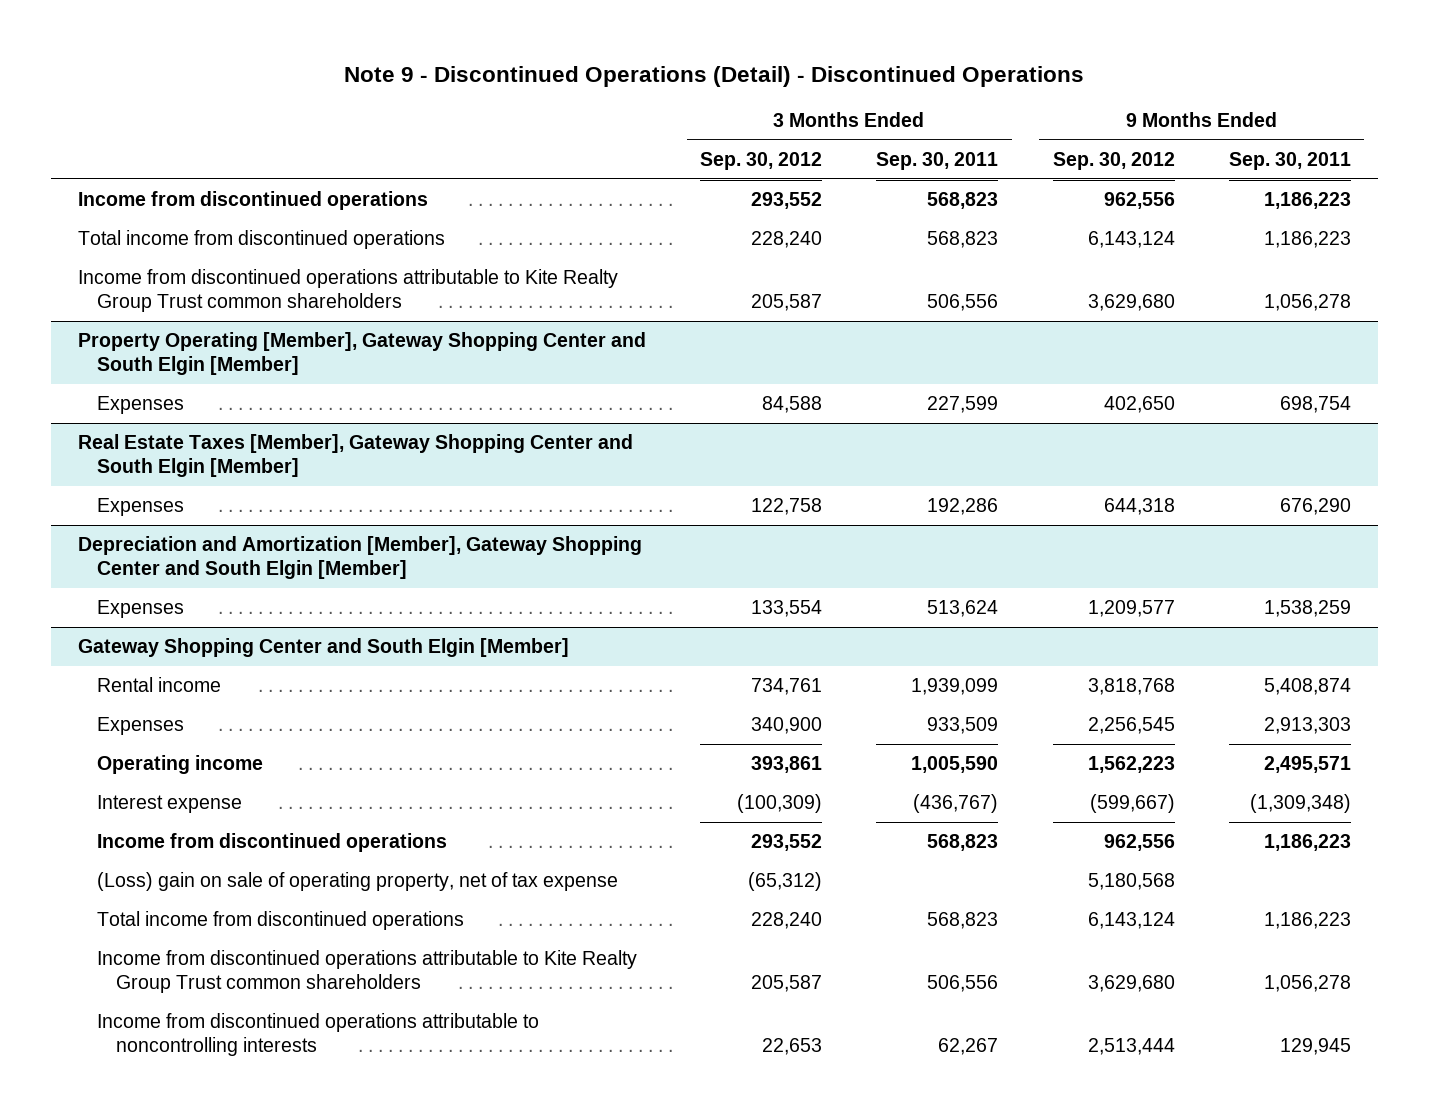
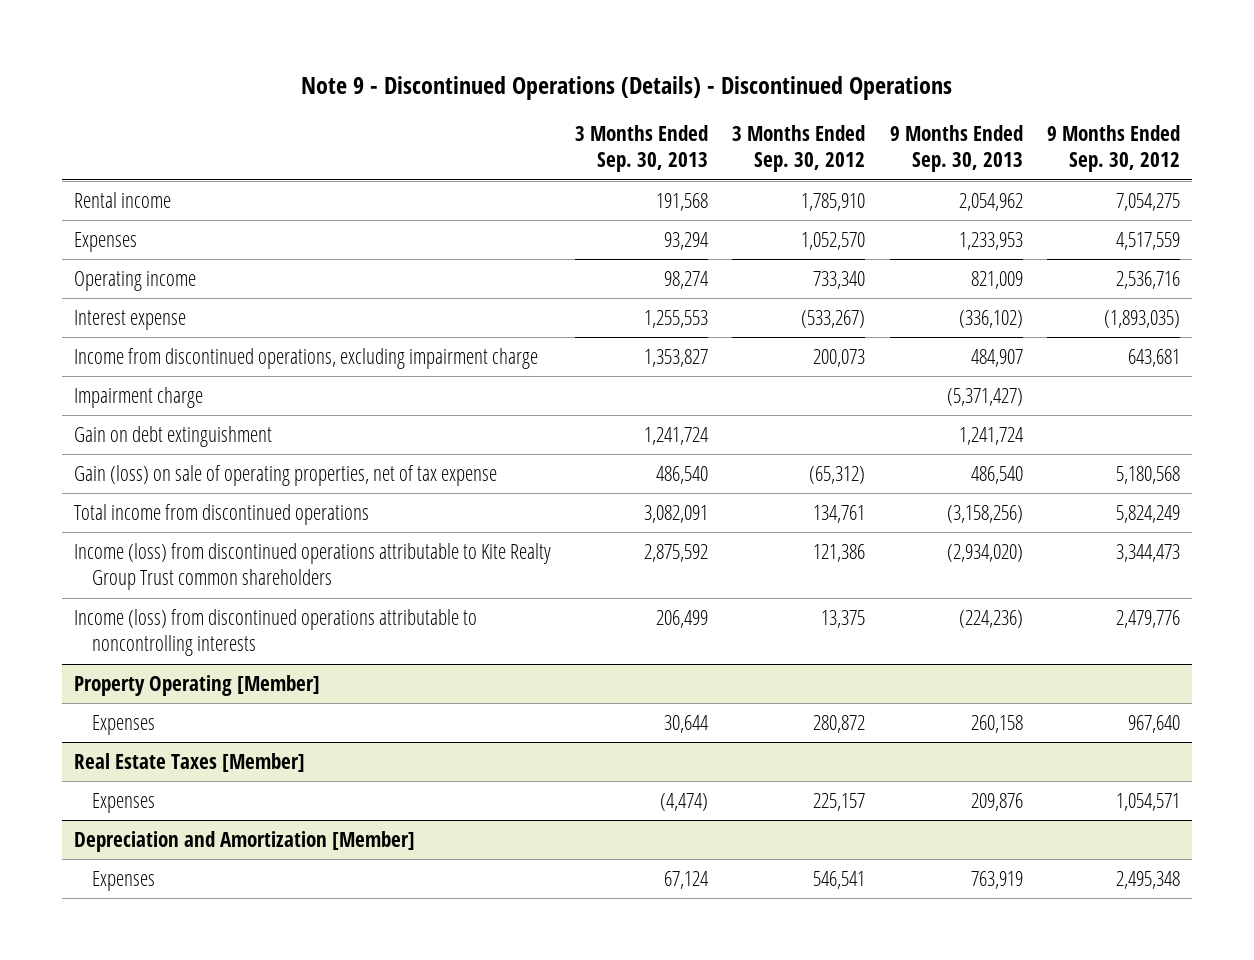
- Note 9 - Discontinued Operations (Detail) - Discontinued Operations
+ Note 9 - Discontinued Operations (Details) - Discontinued Operations
- | 3 Months Ended Sep. 30, 2012 | 3 Months Ended Sep. 30, 2011 | 9 Months Ended Sep. 30, 2012 | 9 Months Ended Sep. 30, 2011
+ | 3 Months Ended Sep. 30, 2013 | 3 Months Ended Sep. 30, 2012 | 9 Months Ended Sep. 30, 2013 | 9 Months Ended Sep. 30, 2012
- Income from discontinued operations | 293,552 | 568,823 | 962,556 | 1,186,223
- Total income from discontinued operations | 228,240 | 568,823 | 6,143,124 | 1,186,223
- Income from discontinued operations attributable to Kite Realty Group Trust common shareholders | 205,587 | 506,556 | 3,629,680 | 1,056,278
- Property Operating [Member], Gateway Shopping Center and South Elgin [Member]
- Expenses | 84,588 | 227,599 | 402,650 | 698,754
- Real Estate Taxes [Member], Gateway Shopping Center and South Elgin [Member]
- Expenses | 122,758 | 192,286 | 644,318 | 676,290
- Depreciation and Amortization [Member], Gateway Shopping Center and South Elgin [Member]
- Expenses | 133,554 | 513,624 | 1,209,577 | 1,538,259
- Gateway Shopping Center and South Elgin [Member]
- Rental income | 734,761 | 1,939,099 | 3,818,768 | 5,408,874
- Expenses | 340,900 | 933,509 | 2,256,545 | 2,913,303
- Operating income | 393,861 | 1,005,590 | 1,562,223 | 2,495,571
- Interest expense | (100,309) | (436,767) | (599,667) | (1,309,348)
- Income from discontinued operations | 293,552 | 568,823 | 962,556 | 1,186,223
- (Loss) gain on sale of operating property, net of tax expense | (65,312) | | 5,180,568 |
- Total income from discontinued operations | 228,240 | 568,823 | 6,143,124 | 1,186,223
- Income from discontinued operations attributable to Kite Realty Group Trust common shareholders | 205,587 | 506,556 | 3,629,680 | 1,056,278
- Income from discontinued operations attributable to noncontrolling interests | 22,653 | 62,267 | 2,513,444 | 129,945
+ Rental income | 191,568 | 1,785,910 | 2,054,962 | 7,054,275
+ Expenses | 93,294 | 1,052,570 | 1,233,953 | 4,517,559
+ Operating income | 98,274 | 733,340 | 821,009 | 2,536,716
+ Interest expense | 1,255,553 | (533,267) | (336,102) | (1,893,035)
+ Income from discontinued operations, excluding impairment charge | 1,353,827 | 200,073 | 484,907 | 643,681
+ Impairment charge | | | (5,371,427) |
+ Gain on debt extinguishment | 1,241,724 | | 1,241,724 |
+ Gain (loss) on sale of operating properties, net of tax expense | 486,540 | (65,312) | 486,540 | 5,180,568
+ Total income from discontinued operations | 3,082,091 | 134,761 | (3,158,256) | 5,824,249
+ Income (loss) from discontinued operations attributable to Kite Realty Group Trust common shareholders | 2,875,592 | 121,386 | (2,934,020) | 3,344,473
+ Income (loss) from discontinued operations attributable to noncontrolling interests | 206,499 | 13,375 | (224,236) | 2,479,776
+ Property Operating [Member]
+ Expenses | 30,644 | 280,872 | 260,158 | 967,640
+ Real Estate Taxes [Member]
+ Expenses | (4,474) | 225,157 | 209,876 | 1,054,571
+ Depreciation and Amortization [Member]
+ Expenses | 67,124 | 546,541 | 763,919 | 2,495,348

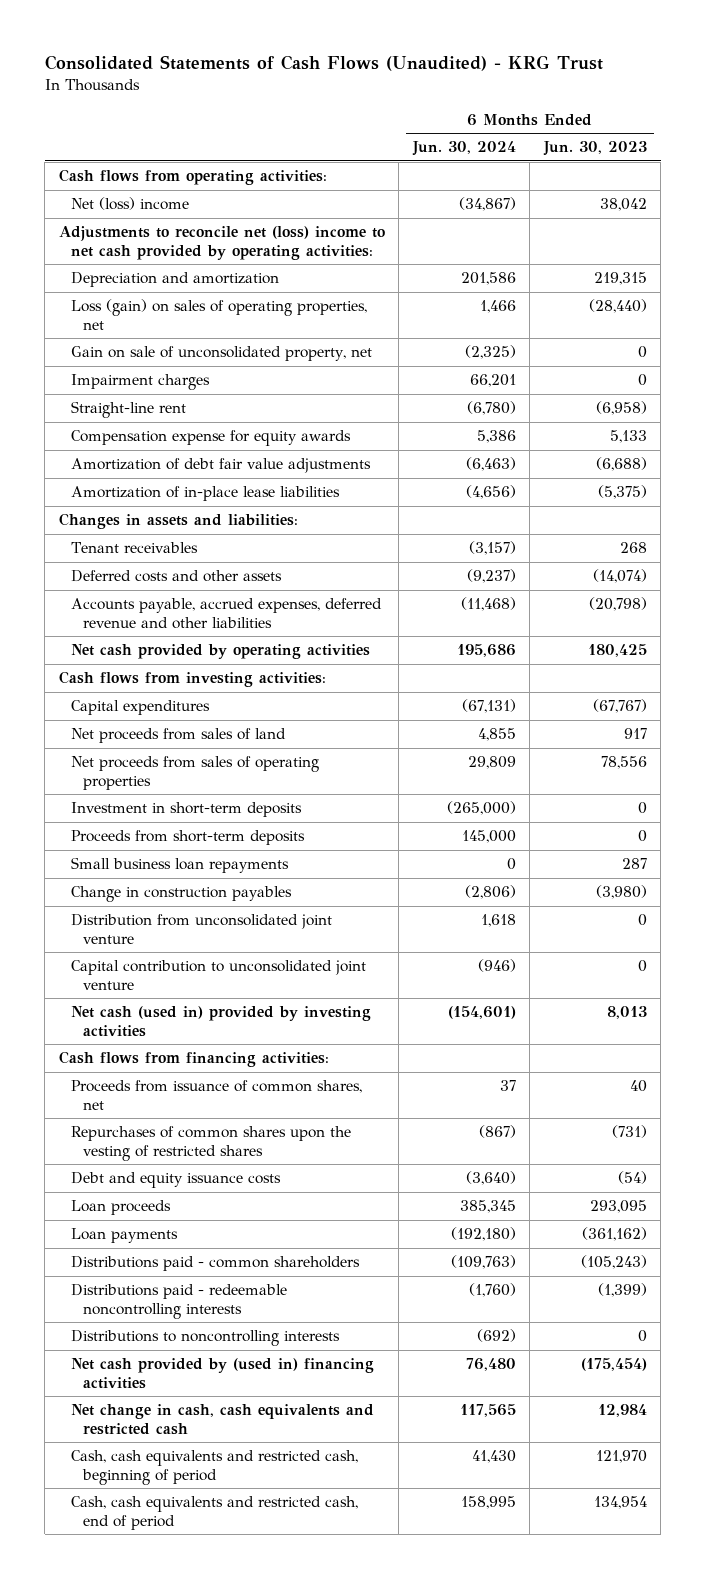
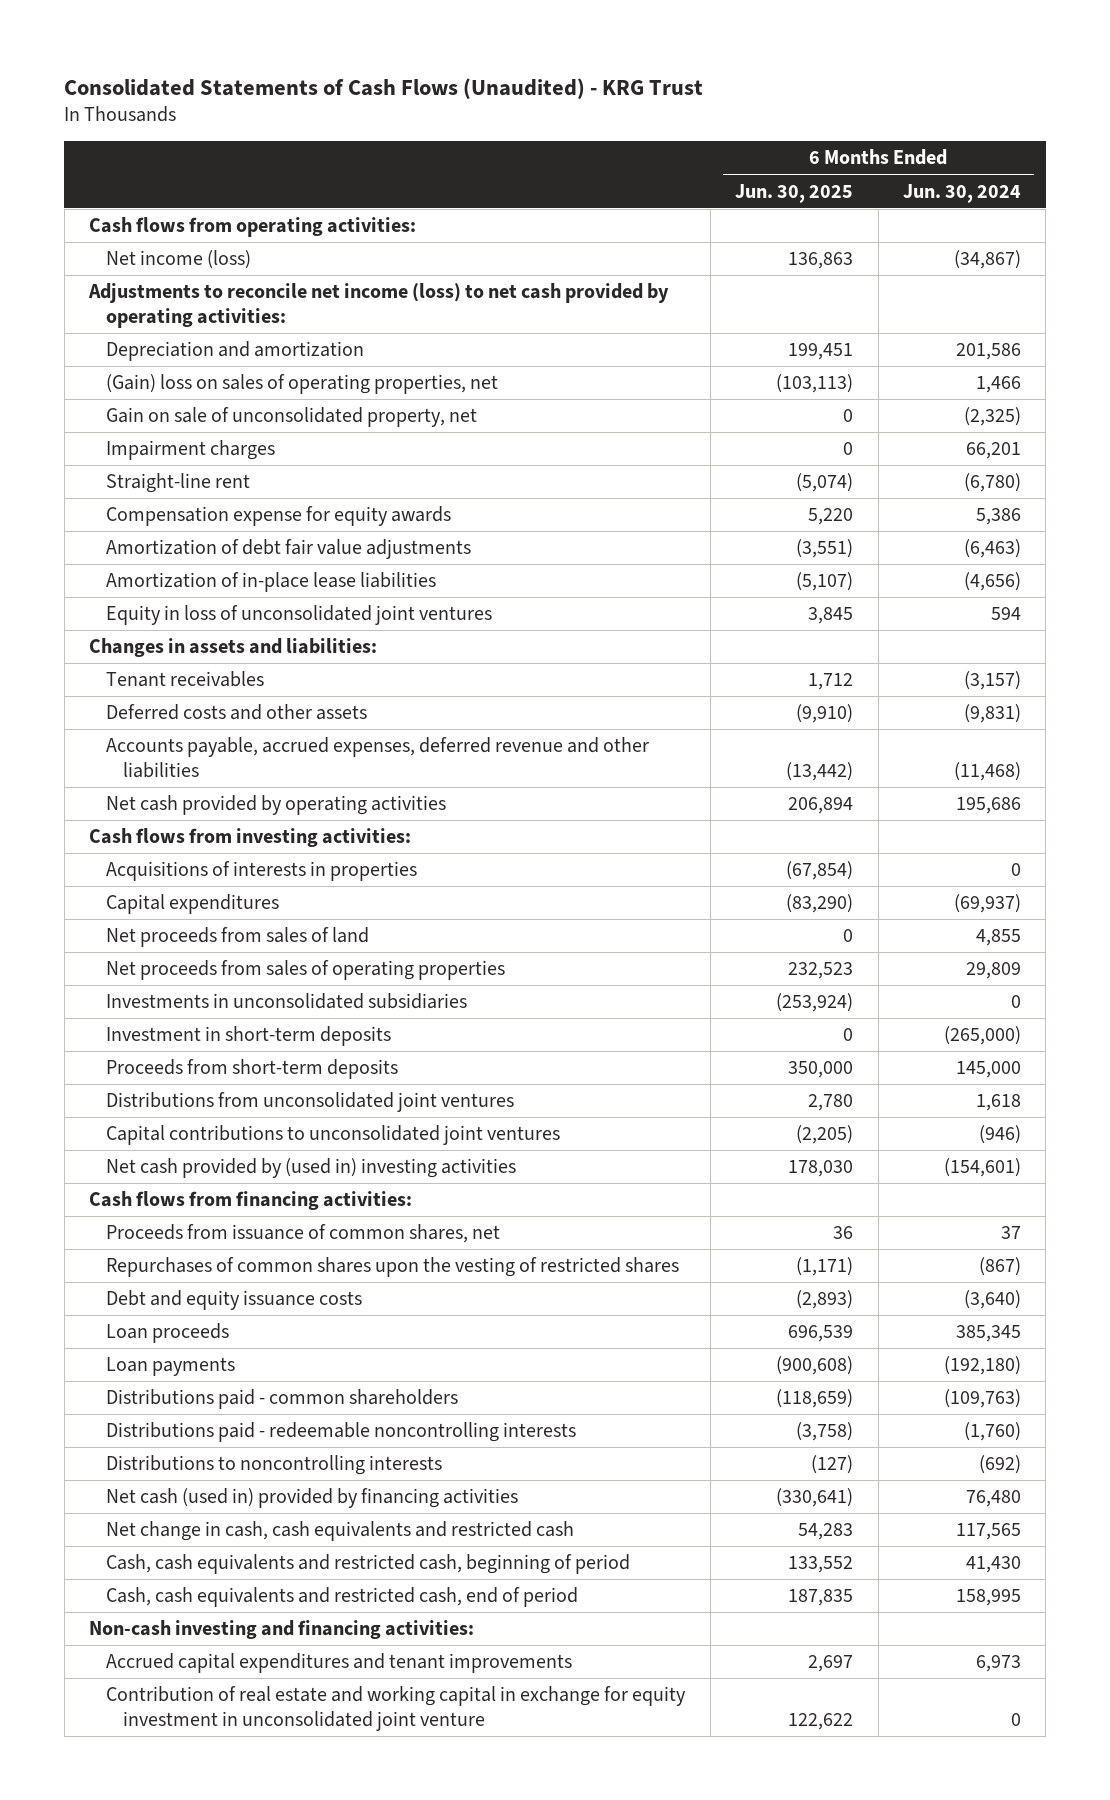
- | 6 Months Ended Jun. 30, 2024 | 6 Months Ended Jun. 30, 2023
+ | 6 Months Ended Jun. 30, 2025 | 6 Months Ended Jun. 30, 2024
- Net (loss) income | (34,867) | 38,042
- Adjustments to reconcile net (loss) income to net cash provided by operating activities:
+ Net income (loss) | 136,863 | (34,867)
+ Adjustments to reconcile net income (loss) to net cash provided by operating activities:
- Loss (gain) on sales of operating properties, net | 1,466 | (28,440)
+ (Gain) loss on sales of operating properties, net | (103,113) | 1,466
+ Equity in loss of unconsolidated joint ventures | 3,845 | 594
- Deferred costs and other assets | (9,237) | (14,074)
+ Deferred costs and other assets | (9,910) | (9,831)
- Capital expenditures | (67,131) | (67,767)
+ Acquisitions of interests in properties | (67,854) | 0
+ Capital expenditures | (83,290) | (69,937)
+ Investments in unconsolidated subsidiaries | (253,924) | 0
- Small business loan repayments | 0 | 287
- Change in construction payables | (2,806) | (3,980)
- Distribution from unconsolidated joint venture | 1,618 | 0
- Capital contribution to unconsolidated joint venture | (946) | 0
- Net cash (used in) provided by investing activities | (154,601) | 8,013
+ Distributions from unconsolidated joint ventures | 2,780 | 1,618
+ Capital contributions to unconsolidated joint ventures | (2,205) | (946)
+ Net cash provided by (used in) investing activities | 178,030 | (154,601)
- Net cash provided by (used in) financing activities | 76,480 | (175,454)
+ Net cash (used in) provided by financing activities | (330,641) | 76,480
+ Non-cash investing and financing activities:
+ Accrued capital expenditures and tenant improvements | 2,697 | 6,973
+ Contribution of real estate and working capital in exchange for equity investment in unconsolidated joint venture | 122,622 | 0

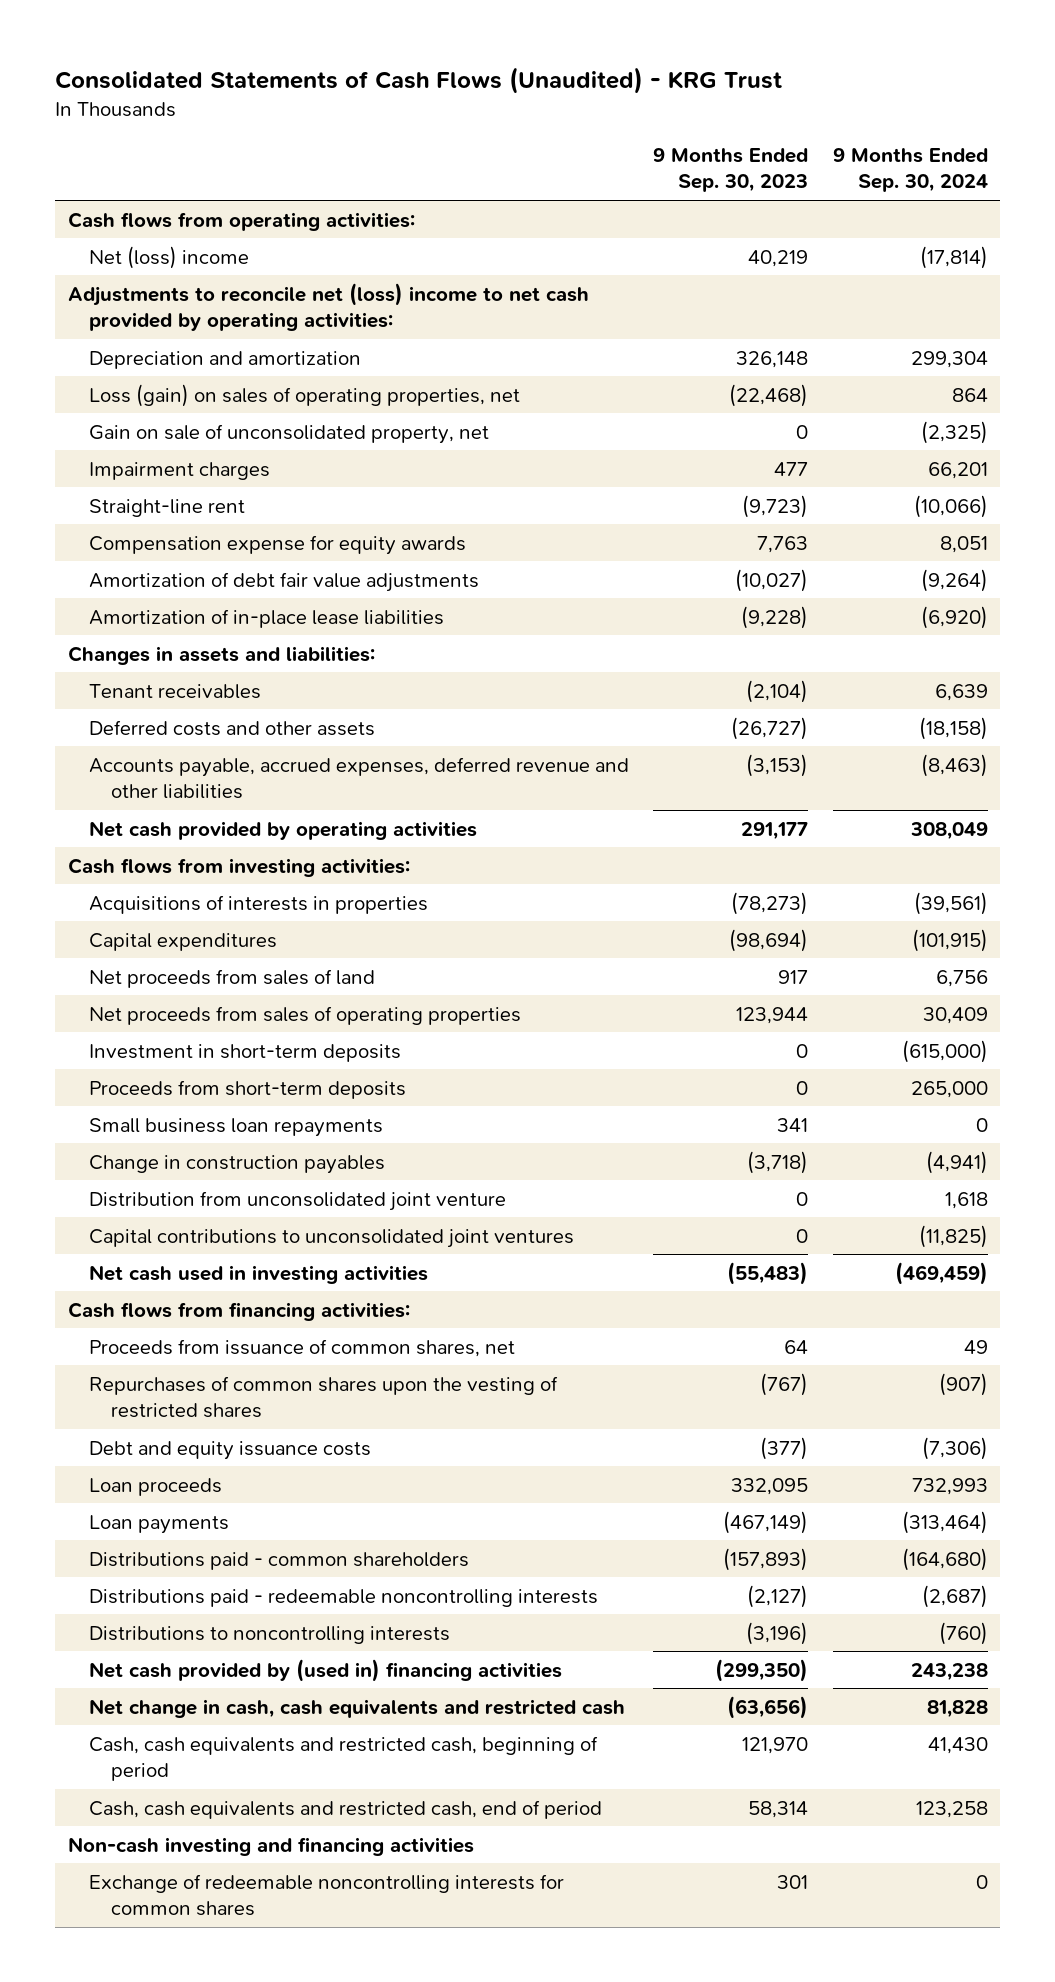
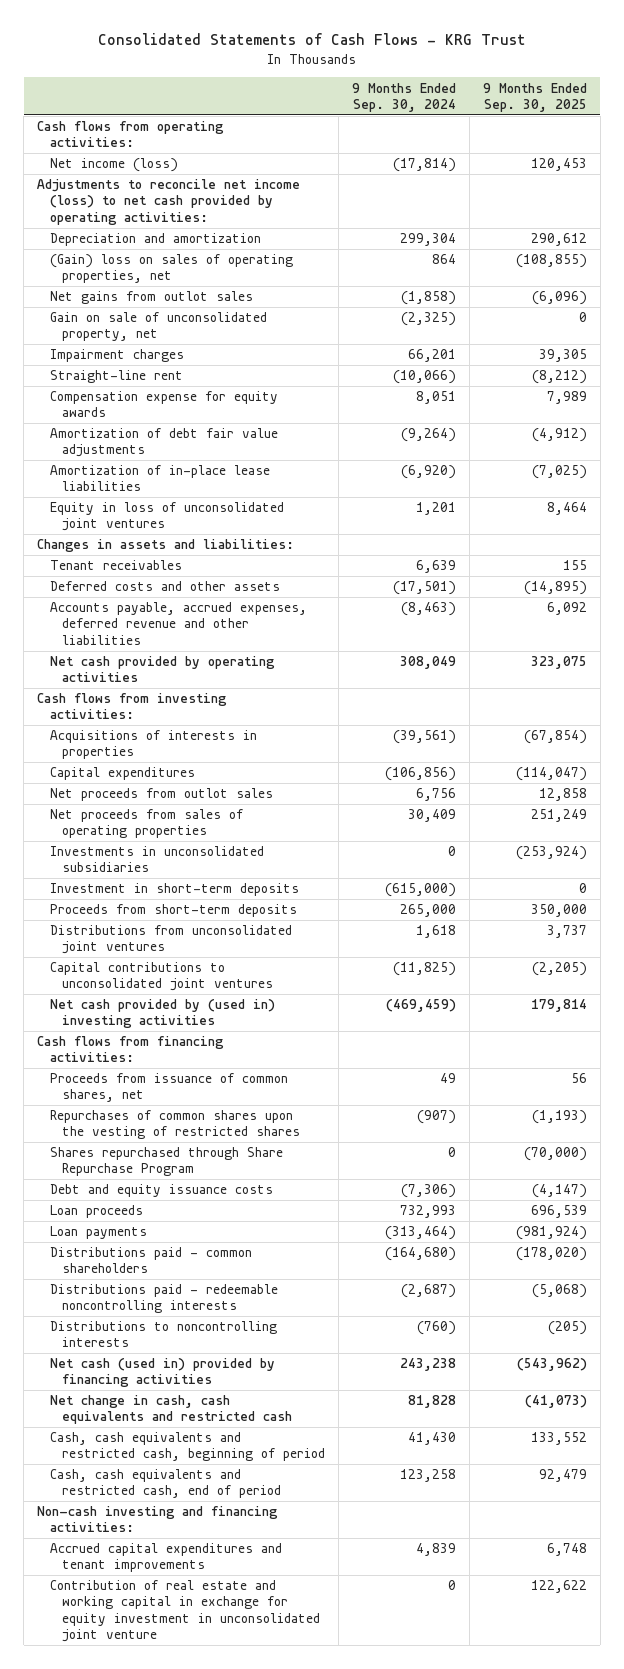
- Consolidated Statements of Cash Flows (Unaudited) - KRG Trust
+ Consolidated Statements of Cash Flows - KRG Trust
- | 9 Months Ended Sep. 30, 2023 | 9 Months Ended Sep. 30, 2024
+ | 9 Months Ended Sep. 30, 2024 | 9 Months Ended Sep. 30, 2025
- Net (loss) income | 40,219 | (17,814)
- Adjustments to reconcile net (loss) income to net cash provided by operating activities:
+ Net income (loss) | (17,814) | 120,453
+ Adjustments to reconcile net income (loss) to net cash provided by operating activities:
- Loss (gain) on sales of operating properties, net | (22,468) | 864
+ (Gain) loss on sales of operating properties, net | 864 | (108,855)
+ Net gains from outlot sales | (1,858) | (6,096)
+ Equity in loss of unconsolidated joint ventures | 1,201 | 8,464
- Deferred costs and other assets | (26,727) | (18,158)
+ Deferred costs and other assets | (17,501) | (14,895)
- Capital expenditures | (98,694) | (101,915)
- Net proceeds from sales of land | 917 | 6,756
+ Capital expenditures | (106,856) | (114,047)
+ Net proceeds from outlot sales | 6,756 | 12,858
+ Investments in unconsolidated subsidiaries | 0 | (253,924)
- Small business loan repayments | 341 | 0
- Change in construction payables | (3,718) | (4,941)
- Distribution from unconsolidated joint venture | 0 | 1,618
+ Distributions from unconsolidated joint ventures | 1,618 | 3,737
- Net cash used in investing activities | (55,483) | (469,459)
+ Net cash provided by (used in) investing activities | (469,459) | 179,814
+ Shares repurchased through Share Repurchase Program | 0 | (70,000)
- Net cash provided by (used in) financing activities | (299,350) | 243,238
+ Net cash (used in) provided by financing activities | 243,238 | (543,962)
- Non-cash investing and financing activities
- Exchange of redeemable noncontrolling interests for common shares | 301 | 0
+ Non-cash investing and financing activities:
+ Accrued capital expenditures and tenant improvements | 4,839 | 6,748
+ Contribution of real estate and working capital in exchange for equity investment in unconsolidated joint venture | 0 | 122,622

